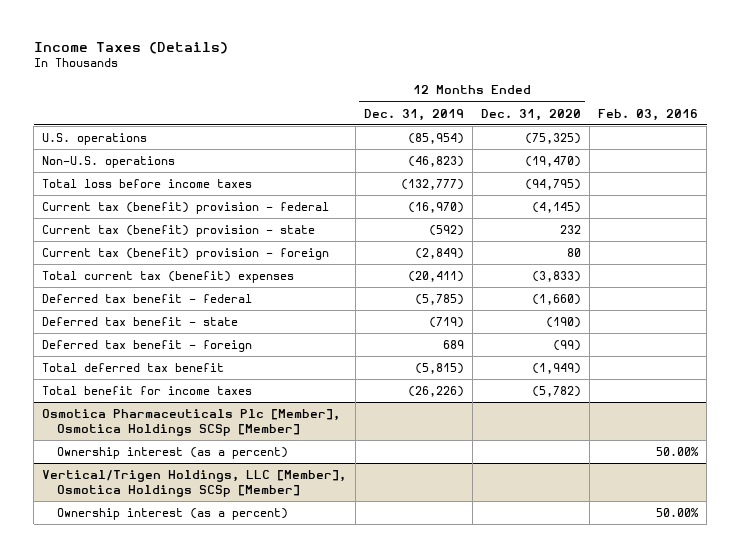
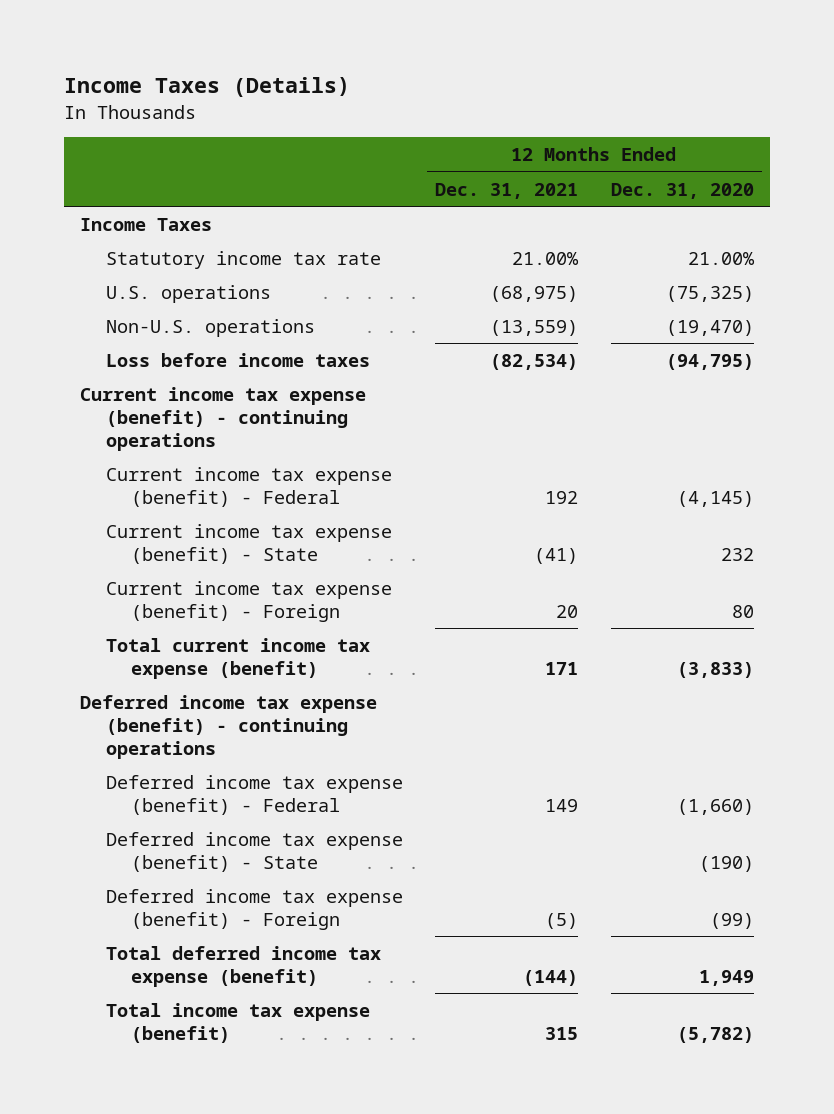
- | 12 Months Ended Dec. 31, 2019 | 12 Months Ended Dec. 31, 2020 | Feb. 03, 2016
+ | 12 Months Ended Dec. 31, 2021 | 12 Months Ended Dec. 31, 2020
+ Income Taxes
+ Statutory income tax rate | 21.00% | 21.00%
- Total loss before income taxes | (132,777) | (94,795) |
- Current tax (benefit) provision - federal | (16,970) | (4,145) |
- Current tax (benefit) provision - state | (592) | 232 |
- Current tax (benefit) provision - foreign | (2,849) | 80 |
- Total current tax (benefit) expenses | (20,411) | (3,833) |
- Deferred tax benefit - federal | (5,785) | (1,660) |
- Deferred tax benefit - state | (719) | (190) |
- Deferred tax benefit - foreign | 689 | (99) |
- Total deferred tax benefit | (5,815) | (1,949) |
- Total benefit for income taxes | (26,226) | (5,782) |
- Osmotica Pharmaceuticals Plc [Member], Osmotica Holdings SCSp [Member]
- Ownership interest (as a percent) | | | 50.00%
- Vertical/Trigen Holdings, LLC [Member], Osmotica Holdings SCSp [Member]
- Ownership interest (as a percent) | | | 50.00%
+ Loss before income taxes | (82,534) | (94,795)
+ Current income tax expense (benefit) - continuing operations
+ Current income tax expense (benefit) - Federal | 192 | (4,145)
+ Current income tax expense (benefit) - State | (41) | 232
+ Current income tax expense (benefit) - Foreign | 20 | 80
+ Total current income tax expense (benefit) | 171 | (3,833)
+ Deferred income tax expense (benefit) - continuing operations
+ Deferred income tax expense (benefit) - Federal | 149 | (1,660)
+ Deferred income tax expense (benefit) - State | | (190)
+ Deferred income tax expense (benefit) - Foreign | (5) | (99)
+ Total deferred income tax expense (benefit) | (144) | 1,949
+ Total income tax expense (benefit) | 315 | (5,782)

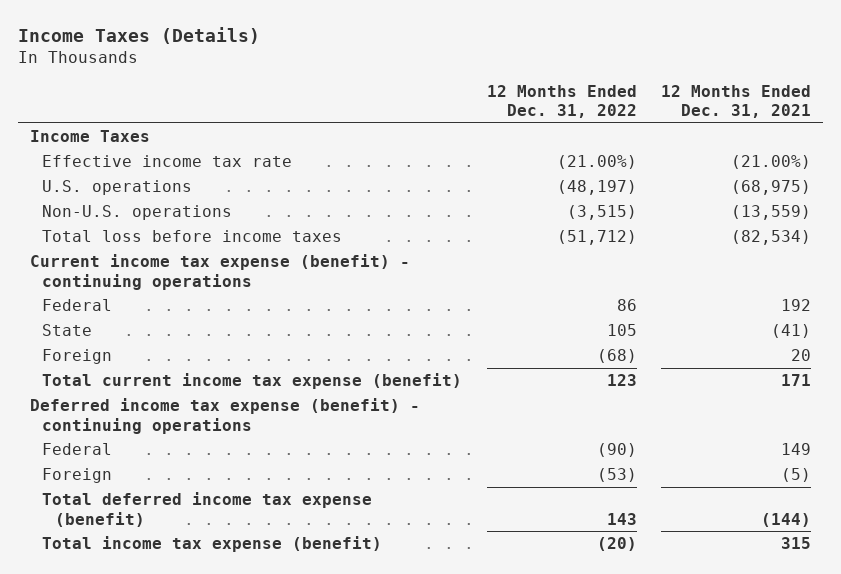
- | 12 Months Ended Dec. 31, 2021 | 12 Months Ended Dec. 31, 2020
+ | 12 Months Ended Dec. 31, 2022 | 12 Months Ended Dec. 31, 2021
- Statutory income tax rate | 21.00% | 21.00%
+ Effective income tax rate | (21.00%) | (21.00%)
- Loss before income taxes | (82,534) | (94,795)
+ Total loss before income taxes | (51,712) | (82,534)
- Current income tax expense (benefit) - Federal | 192 | (4,145)
- Current income tax expense (benefit) - State | (41) | 232
- Current income tax expense (benefit) - Foreign | 20 | 80
+ Federal | 86 | 192
+ State | 105 | (41)
+ Foreign | (68) | 20
- Deferred income tax expense (benefit) - Federal | 149 | (1,660)
- Deferred income tax expense (benefit) - State | | (190)
- Deferred income tax expense (benefit) - Foreign | (5) | (99)
+ Federal | (90) | 149
+ Foreign | (53) | (5)

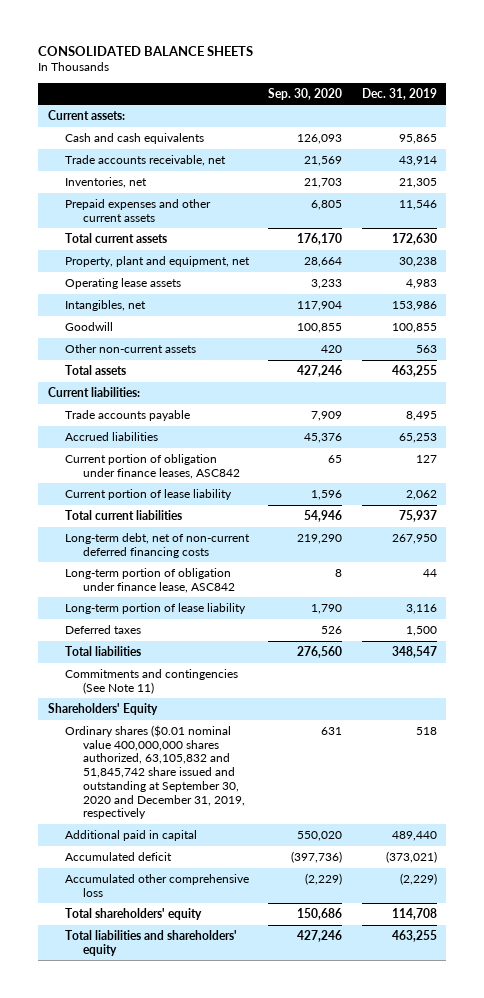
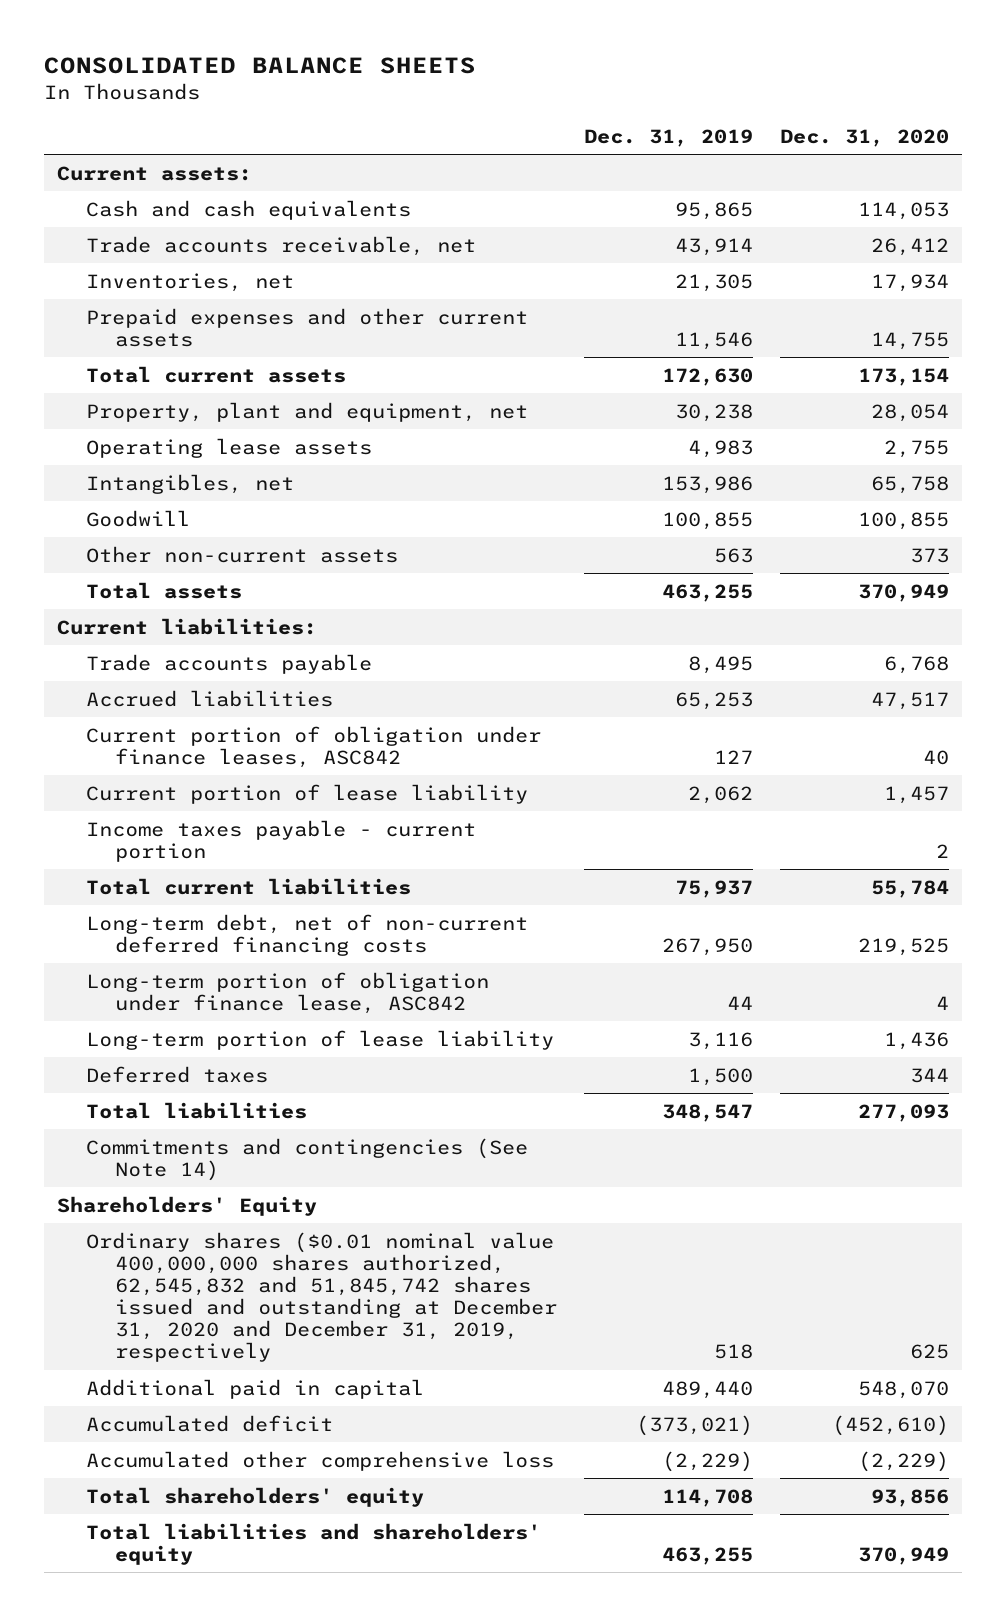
- | Sep. 30, 2020 | Dec. 31, 2019
+ | Dec. 31, 2019 | Dec. 31, 2020
+ Income taxes payable - current portion | | 2
- Commitments and contingencies (See Note 11)
+ Commitments and contingencies (See Note 14)
- Ordinary shares ($0.01 nominal value 400,000,000 shares authorized, 63,105,832 and 51,845,742 share issued and outstanding at September 30, 2020 and December 31, 2019, respectively | 631 | 518
+ Ordinary shares ($0.01 nominal value 400,000,000 shares authorized, 62,545,832 and 51,845,742 shares issued and outstanding at December 31, 2020 and December 31, 2019, respectively | 518 | 625

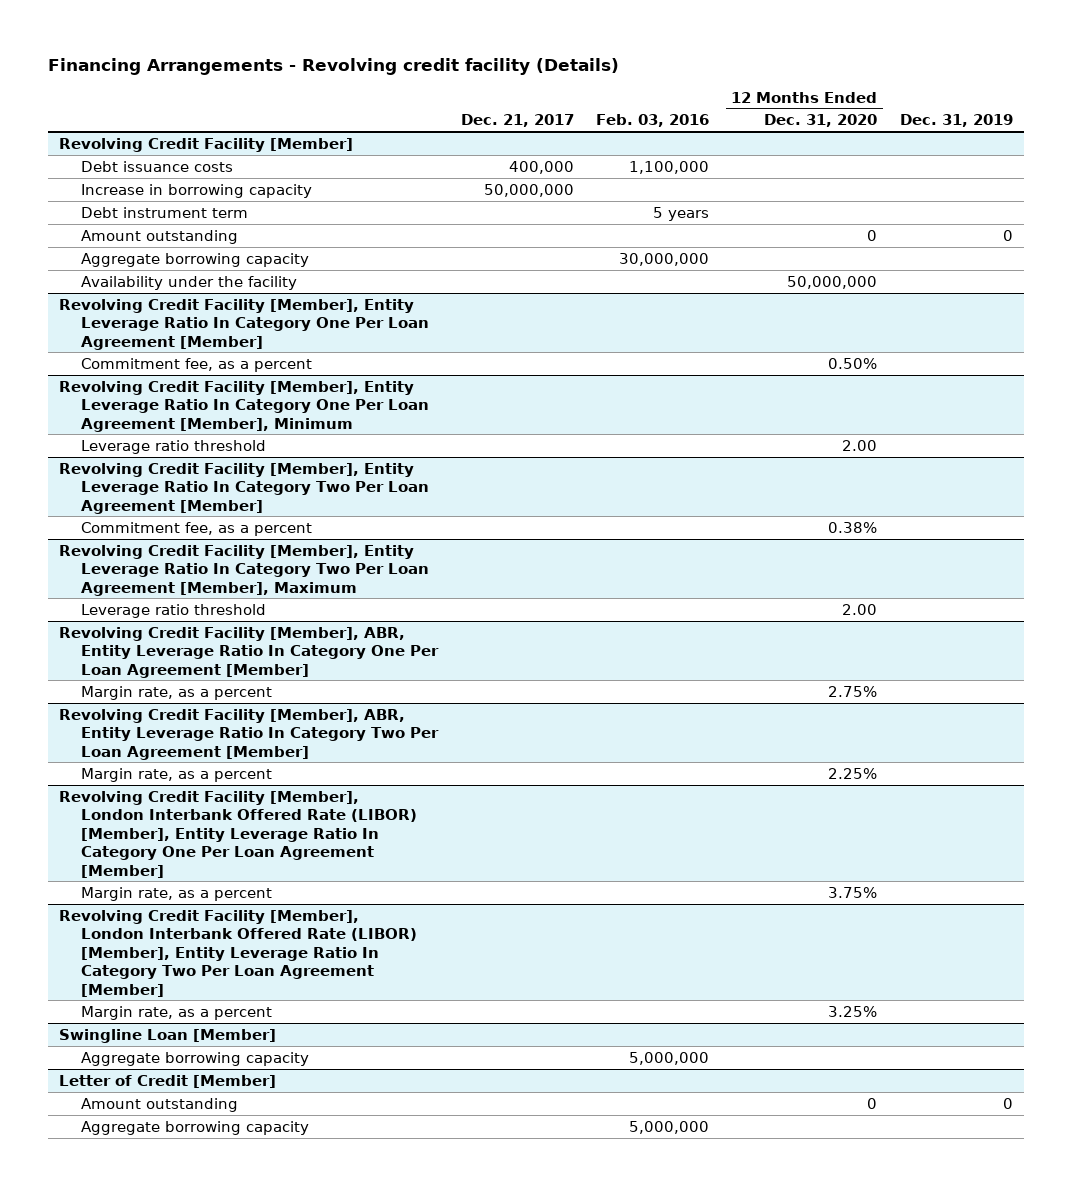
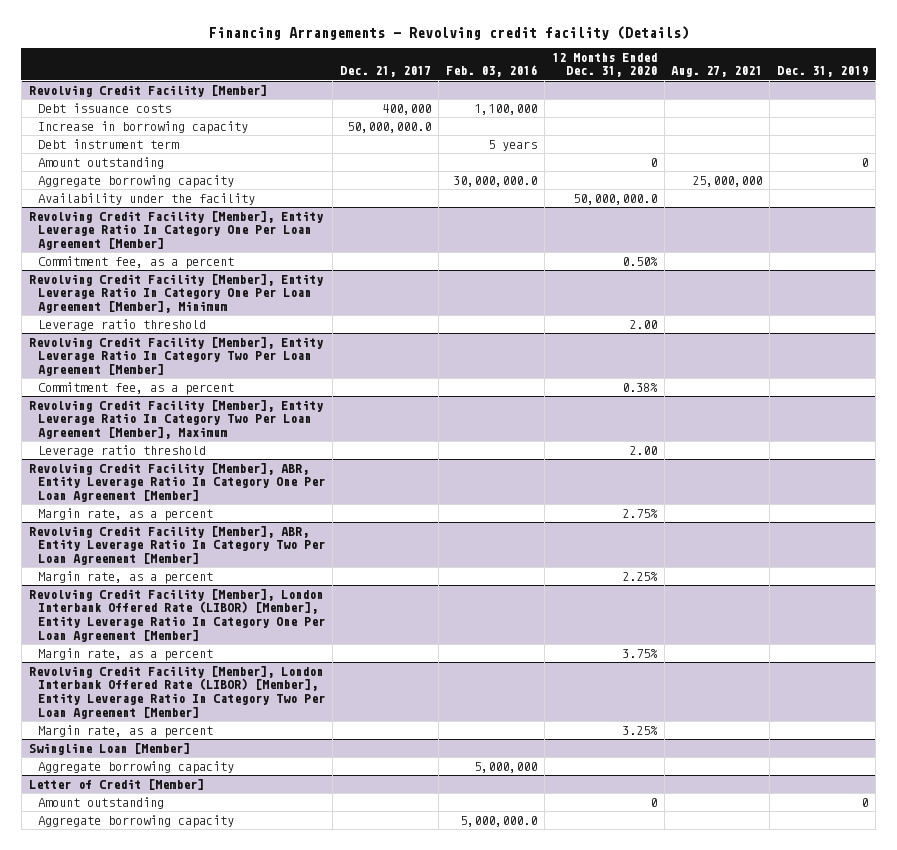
- | Dec. 21, 2017 | Feb. 03, 2016 | 12 Months Ended Dec. 31, 2020 | Dec. 31, 2019
+ | Dec. 21, 2017 | Feb. 03, 2016 | 12 Months Ended Dec. 31, 2020 | Aug. 27, 2021 | Dec. 31, 2019
@ Revolving Credit Facility [Member]
- Increase in borrowing capacity | 50,000,000 | | |
+ Increase in borrowing capacity | 50,000,000.0 | | | |
- Aggregate borrowing capacity | | 30,000,000 | |
- Availability under the facility | | | 50,000,000 |
+ Aggregate borrowing capacity | | 30,000,000.0 | | 25,000,000 |
+ Availability under the facility | | | 50,000,000.0 | |
@ Letter of Credit [Member]
- Aggregate borrowing capacity | | 5,000,000 | |
+ Aggregate borrowing capacity | | 5,000,000.0 | | |

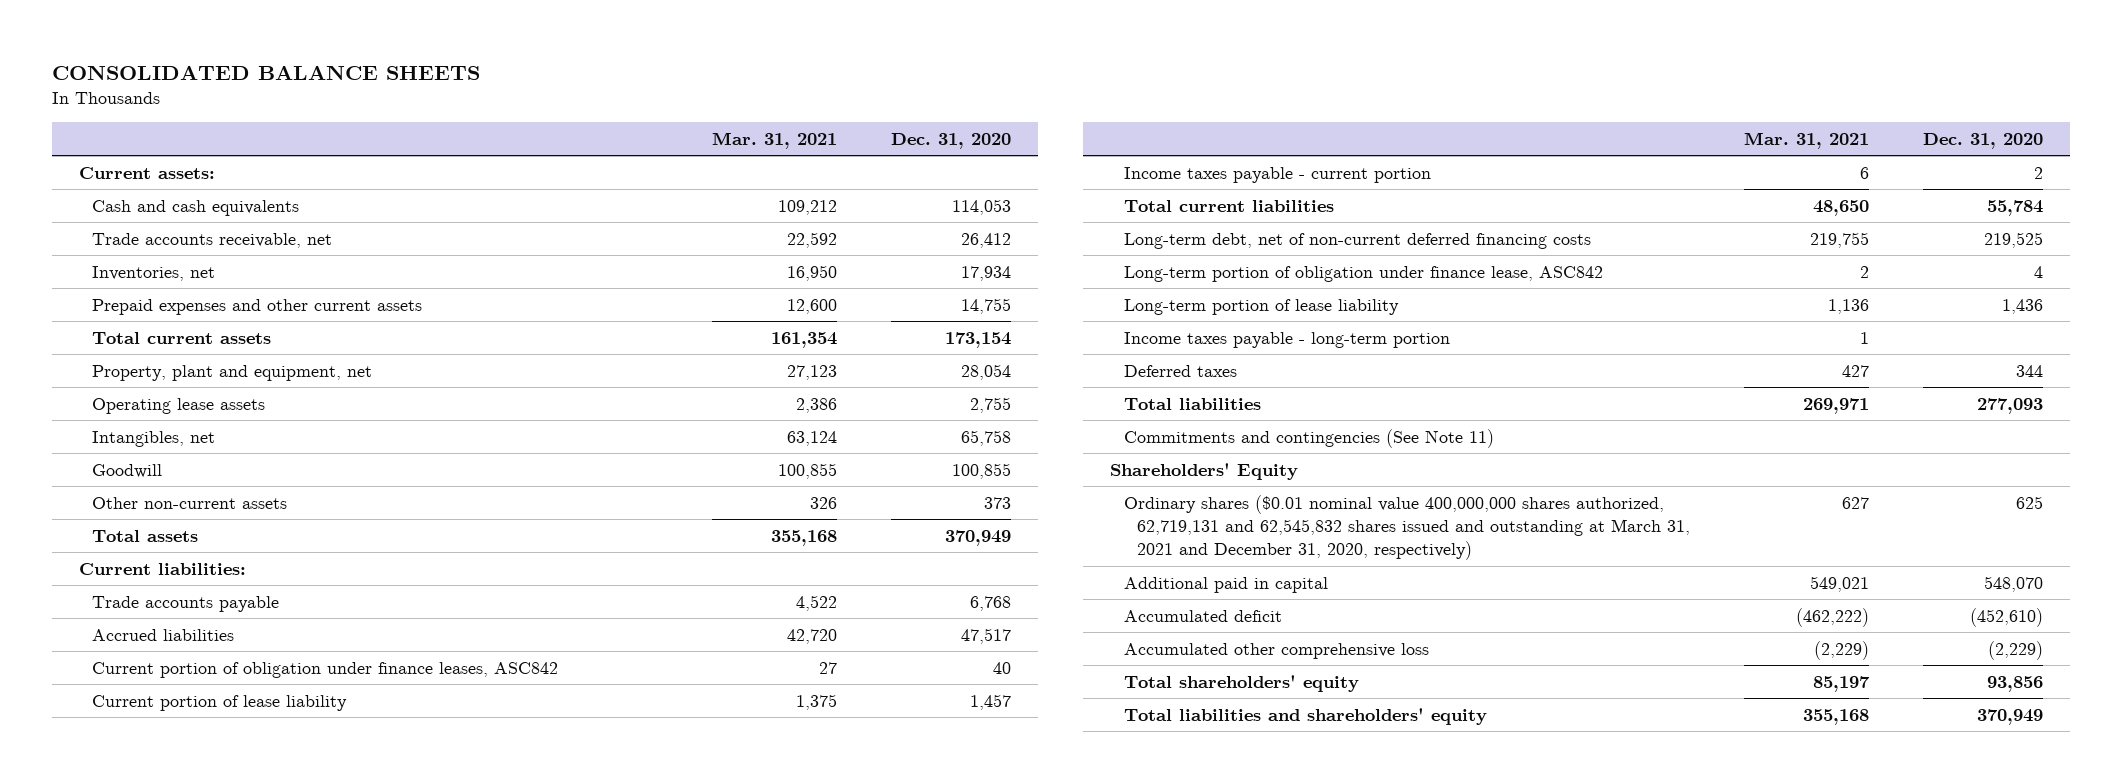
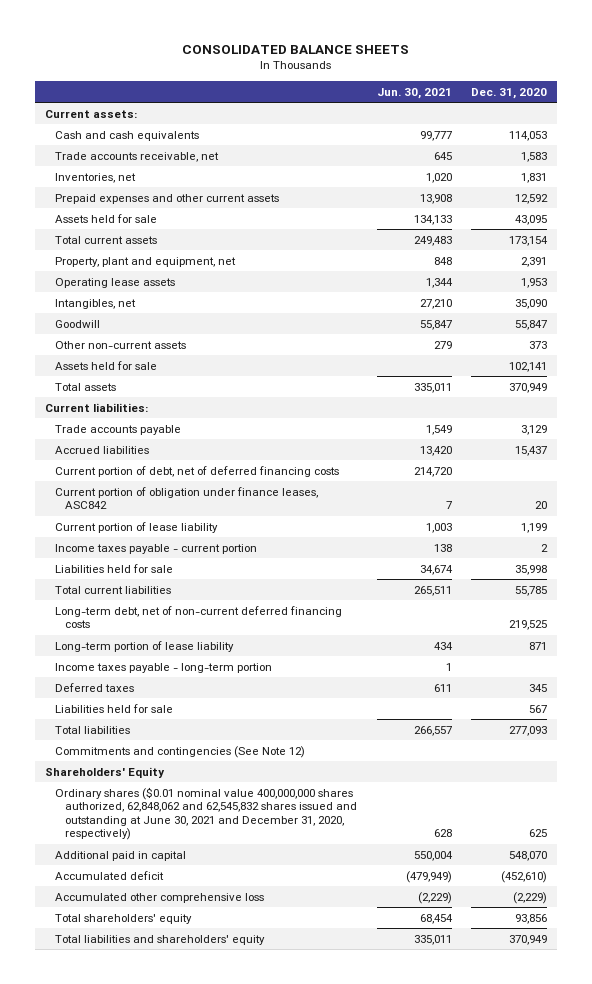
- | Mar. 31, 2021 | Dec. 31, 2020
+ | Jun. 30, 2021 | Dec. 31, 2020
- Trade accounts receivable, net | 22,592 | 26,412
- Inventories, net | 16,950 | 17,934
- Prepaid expenses and other current assets | 12,600 | 14,755
+ Trade accounts receivable, net | 645 | 1,583
+ Inventories, net | 1,020 | 1,831
+ Prepaid expenses and other current assets | 13,908 | 12,592
+ Assets held for sale | 134,133 | 43,095
- Property, plant and equipment, net | 27,123 | 28,054
- Operating lease assets | 2,386 | 2,755
- Intangibles, net | 63,124 | 65,758
- Goodwill | 100,855 | 100,855
+ Property, plant and equipment, net | 848 | 2,391
+ Operating lease assets | 1,344 | 1,953
+ Intangibles, net | 27,210 | 35,090
+ Goodwill | 55,847 | 55,847
+ Assets held for sale | | 102,141
- Trade accounts payable | 4,522 | 6,768
- Accrued liabilities | 42,720 | 47,517
- Current portion of obligation under finance leases, ASC842 | 27 | 40
- Current portion of lease liability | 1,375 | 1,457
+ Trade accounts payable | 1,549 | 3,129
+ Accrued liabilities | 13,420 | 15,437
+ Current portion of debt, net of deferred financing costs | 214,720 |
+ Current portion of obligation under finance leases, ASC842 | 7 | 20
+ Current portion of lease liability | 1,003 | 1,199
- Total current liabilities | 48,650 | 55,784
+ Liabilities held for sale | 34,674 | 35,998
+ Total current liabilities | 265,511 | 55,785
- Long-term portion of obligation under finance lease, ASC842 | 2 | 4
- Long-term portion of lease liability | 1,136 | 1,436
+ Long-term portion of lease liability | 434 | 871
- Deferred taxes | 427 | 344
+ Deferred taxes | 611 | 345
+ Liabilities held for sale | | 567
- Commitments and contingencies (See Note 11)
+ Commitments and contingencies (See Note 12)
- Ordinary shares ($0.01 nominal value 400,000,000 shares authorized, 62,719,131 and 62,545,832 shares issued and outstanding at March 31, 2021 and December 31, 2020, respectively) | 627 | 625
+ Ordinary shares ($0.01 nominal value 400,000,000 shares authorized, 62,848,062 and 62,545,832 shares issued and outstanding at June 30, 2021 and December 31, 2020, respectively) | 628 | 625

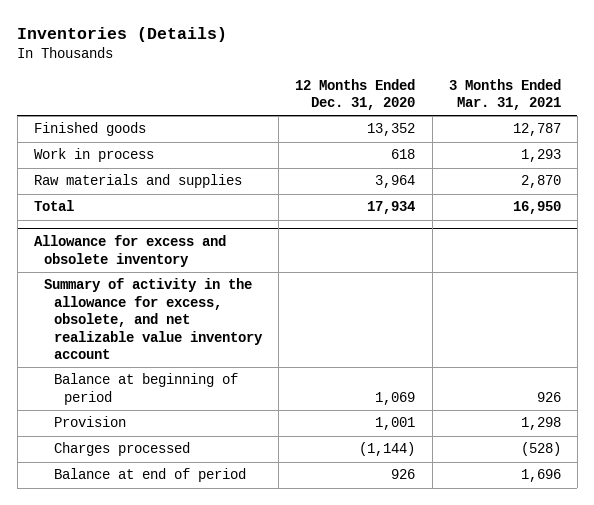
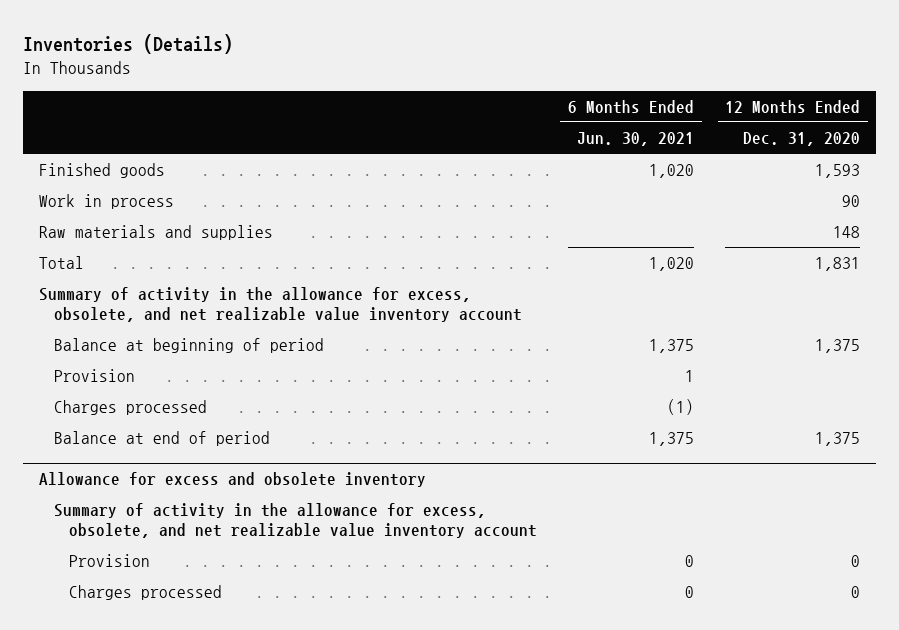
- | 12 Months Ended Dec. 31, 2020 | 3 Months Ended Mar. 31, 2021
+ | 6 Months Ended Jun. 30, 2021 | 12 Months Ended Dec. 31, 2020
- Finished goods | 13,352 | 12,787
- Work in process | 618 | 1,293
- Raw materials and supplies | 3,964 | 2,870
- Total | 17,934 | 16,950
+ Finished goods | 1,020 | 1,593
+ Work in process | | 90
+ Raw materials and supplies | | 148
+ Total | 1,020 | 1,831
+ Summary of activity in the allowance for excess, obsolete, and net realizable value inventory account
+ Balance at beginning of period | 1,375 | 1,375
+ Provision | 1 |
+ Charges processed | (1) |
+ Balance at end of period | 1,375 | 1,375
@ Allowance for excess and obsolete inventory
- Balance at beginning of period | 1,069 | 926
- Provision | 1,001 | 1,298
- Charges processed | (1,144) | (528)
- Balance at end of period | 926 | 1,696
+ Provision | 0 | 0
+ Charges processed | 0 | 0

